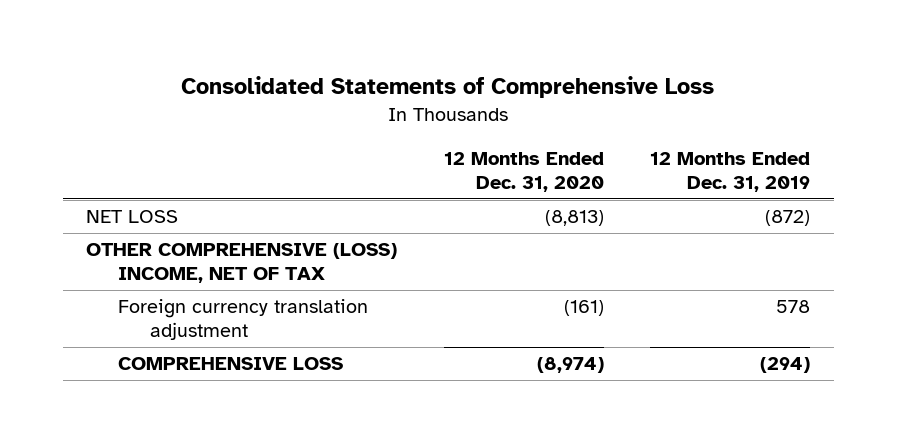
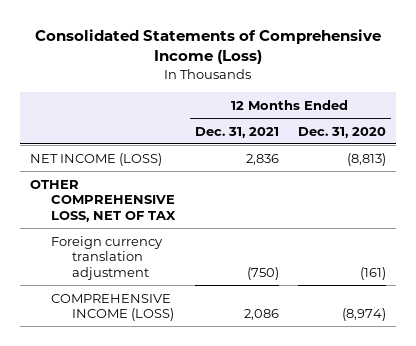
- Consolidated Statements of Comprehensive Loss
+ Consolidated Statements of Comprehensive Income (Loss)
- | 12 Months Ended Dec. 31, 2020 | 12 Months Ended Dec. 31, 2019
+ | 12 Months Ended Dec. 31, 2021 | 12 Months Ended Dec. 31, 2020
- NET LOSS | (8,813) | (872)
- OTHER COMPREHENSIVE (LOSS) INCOME, NET OF TAX
+ NET INCOME (LOSS) | 2,836 | (8,813)
+ OTHER COMPREHENSIVE LOSS, NET OF TAX
- COMPREHENSIVE LOSS | (8,974) | (294)
+ COMPREHENSIVE INCOME (LOSS) | 2,086 | (8,974)

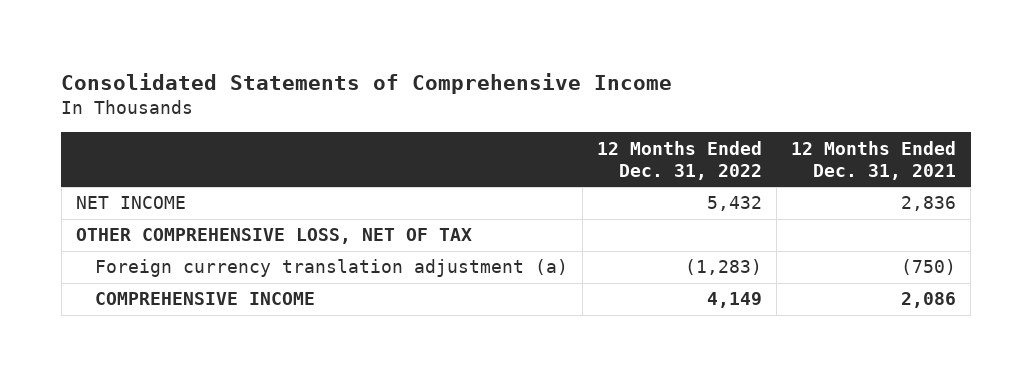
- Consolidated Statements of Comprehensive Income (Loss)
+ Consolidated Statements of Comprehensive Income
- | 12 Months Ended Dec. 31, 2021 | 12 Months Ended Dec. 31, 2020
+ | 12 Months Ended Dec. 31, 2022 | 12 Months Ended Dec. 31, 2021
- NET INCOME (LOSS) | 2,836 | (8,813)
+ NET INCOME | 5,432 | 2,836
- Foreign currency translation adjustment | (750) | (161)
- COMPREHENSIVE INCOME (LOSS) | 2,086 | (8,974)
+ Foreign currency translation adjustment (a) | (1,283) | (750)
+ COMPREHENSIVE INCOME | 4,149 | 2,086

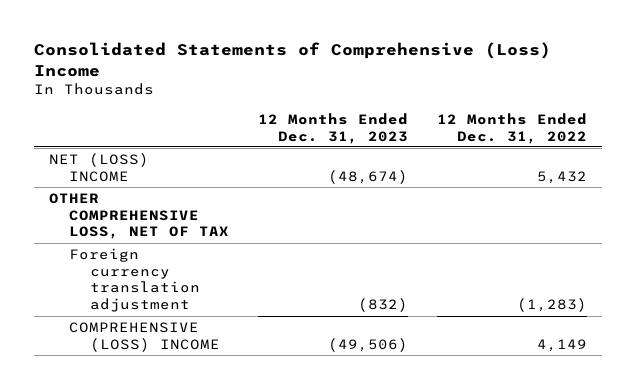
- Consolidated Statements of Comprehensive Income
+ Consolidated Statements of Comprehensive (Loss) Income
- | 12 Months Ended Dec. 31, 2022 | 12 Months Ended Dec. 31, 2021
+ | 12 Months Ended Dec. 31, 2023 | 12 Months Ended Dec. 31, 2022
- NET INCOME | 5,432 | 2,836
+ NET (LOSS) INCOME | (48,674) | 5,432
- Foreign currency translation adjustment (a) | (1,283) | (750)
- COMPREHENSIVE INCOME | 4,149 | 2,086
+ Foreign currency translation adjustment | (832) | (1,283)
+ COMPREHENSIVE (LOSS) INCOME | (49,506) | 4,149

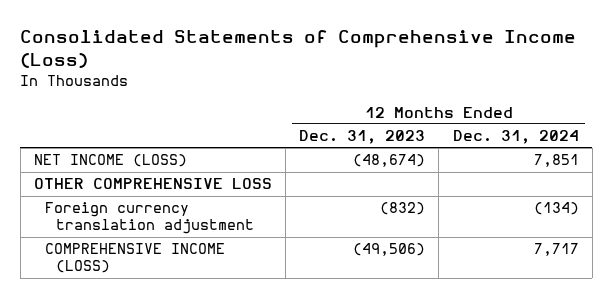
- Consolidated Statements of Comprehensive (Loss) Income
+ Consolidated Statements of Comprehensive Income (Loss)
- | 12 Months Ended Dec. 31, 2023 | 12 Months Ended Dec. 31, 2022
+ | 12 Months Ended Dec. 31, 2023 | 12 Months Ended Dec. 31, 2024
- NET (LOSS) INCOME | (48,674) | 5,432
- OTHER COMPREHENSIVE LOSS, NET OF TAX
+ NET INCOME (LOSS) | (48,674) | 7,851
+ OTHER COMPREHENSIVE LOSS
- COMPREHENSIVE (LOSS) INCOME | (49,506) | 4,149
+ COMPREHENSIVE INCOME (LOSS) | (49,506) | 7,717

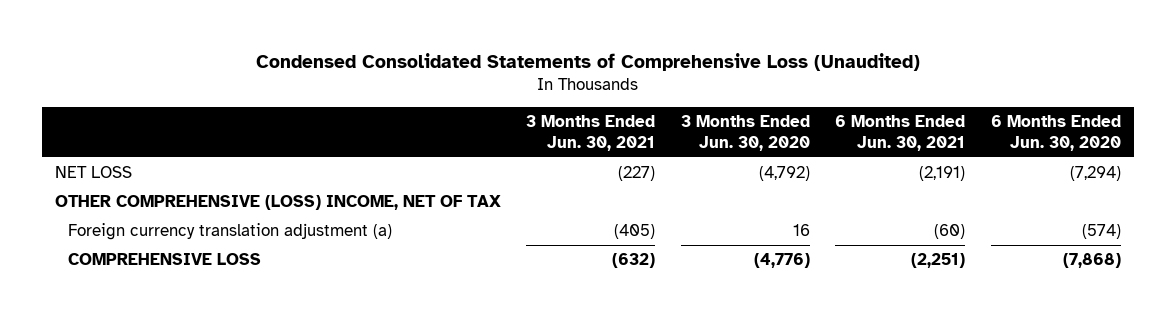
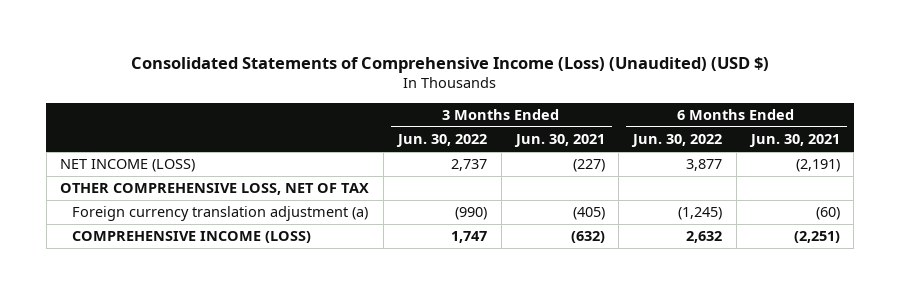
- Condensed Consolidated Statements of Comprehensive Loss (Unaudited)
+ Consolidated Statements of Comprehensive Income (Loss) (Unaudited) (USD $)
- | 3 Months Ended Jun. 30, 2021 | 3 Months Ended Jun. 30, 2020 | 6 Months Ended Jun. 30, 2021 | 6 Months Ended Jun. 30, 2020
+ | 3 Months Ended Jun. 30, 2022 | 3 Months Ended Jun. 30, 2021 | 6 Months Ended Jun. 30, 2022 | 6 Months Ended Jun. 30, 2021
- NET LOSS | (227) | (4,792) | (2,191) | (7,294)
- OTHER COMPREHENSIVE (LOSS) INCOME, NET OF TAX
+ NET INCOME (LOSS) | 2,737 | (227) | 3,877 | (2,191)
+ OTHER COMPREHENSIVE LOSS, NET OF TAX
- COMPREHENSIVE LOSS | (632) | (4,776) | (2,251) | (7,868)
+ COMPREHENSIVE INCOME (LOSS) | 1,747 | (632) | 2,632 | (2,251)

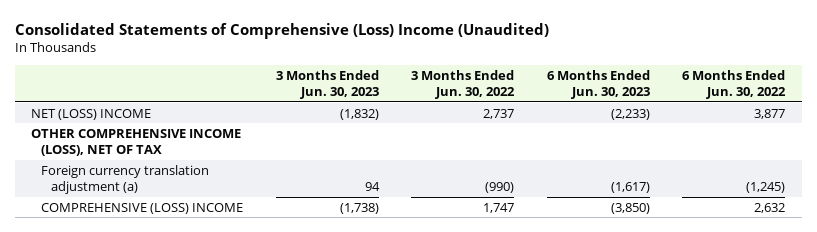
- Consolidated Statements of Comprehensive Income (Loss) (Unaudited) (USD $)
+ Consolidated Statements of Comprehensive (Loss) Income (Unaudited)
- | 3 Months Ended Jun. 30, 2022 | 3 Months Ended Jun. 30, 2021 | 6 Months Ended Jun. 30, 2022 | 6 Months Ended Jun. 30, 2021
+ | 3 Months Ended Jun. 30, 2023 | 3 Months Ended Jun. 30, 2022 | 6 Months Ended Jun. 30, 2023 | 6 Months Ended Jun. 30, 2022
- NET INCOME (LOSS) | 2,737 | (227) | 3,877 | (2,191)
- OTHER COMPREHENSIVE LOSS, NET OF TAX
+ NET (LOSS) INCOME | (1,832) | 2,737 | (2,233) | 3,877
+ OTHER COMPREHENSIVE INCOME (LOSS), NET OF TAX
- COMPREHENSIVE INCOME (LOSS) | 1,747 | (632) | 2,632 | (2,251)
+ COMPREHENSIVE (LOSS) INCOME | (1,738) | 1,747 | (3,850) | 2,632

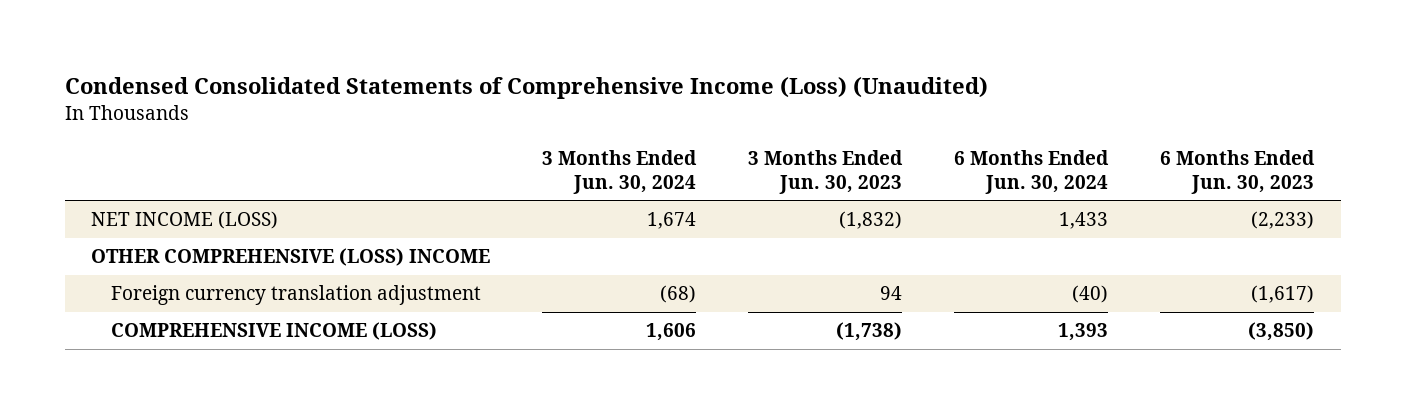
- Consolidated Statements of Comprehensive (Loss) Income (Unaudited)
+ Condensed Consolidated Statements of Comprehensive Income (Loss) (Unaudited)
- | 3 Months Ended Jun. 30, 2023 | 3 Months Ended Jun. 30, 2022 | 6 Months Ended Jun. 30, 2023 | 6 Months Ended Jun. 30, 2022
+ | 3 Months Ended Jun. 30, 2024 | 3 Months Ended Jun. 30, 2023 | 6 Months Ended Jun. 30, 2024 | 6 Months Ended Jun. 30, 2023
- NET (LOSS) INCOME | (1,832) | 2,737 | (2,233) | 3,877
- OTHER COMPREHENSIVE INCOME (LOSS), NET OF TAX
- Foreign currency translation adjustment (a) | 94 | (990) | (1,617) | (1,245)
- COMPREHENSIVE (LOSS) INCOME | (1,738) | 1,747 | (3,850) | 2,632
+ NET INCOME (LOSS) | 1,674 | (1,832) | 1,433 | (2,233)
+ OTHER COMPREHENSIVE (LOSS) INCOME
+ Foreign currency translation adjustment | (68) | 94 | (40) | (1,617)
+ COMPREHENSIVE INCOME (LOSS) | 1,606 | (1,738) | 1,393 | (3,850)

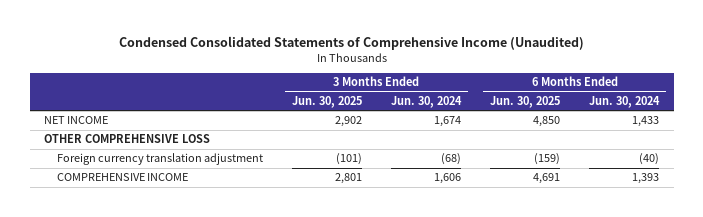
- Condensed Consolidated Statements of Comprehensive Income (Loss) (Unaudited)
+ Condensed Consolidated Statements of Comprehensive Income (Unaudited)
- | 3 Months Ended Jun. 30, 2024 | 3 Months Ended Jun. 30, 2023 | 6 Months Ended Jun. 30, 2024 | 6 Months Ended Jun. 30, 2023
+ | 3 Months Ended Jun. 30, 2025 | 3 Months Ended Jun. 30, 2024 | 6 Months Ended Jun. 30, 2025 | 6 Months Ended Jun. 30, 2024
- NET INCOME (LOSS) | 1,674 | (1,832) | 1,433 | (2,233)
- OTHER COMPREHENSIVE (LOSS) INCOME
+ NET INCOME | 2,902 | 1,674 | 4,850 | 1,433
+ OTHER COMPREHENSIVE LOSS
- COMPREHENSIVE INCOME (LOSS) | 1,606 | (1,738) | 1,393 | (3,850)
+ COMPREHENSIVE INCOME | 2,801 | 1,606 | 4,691 | 1,393

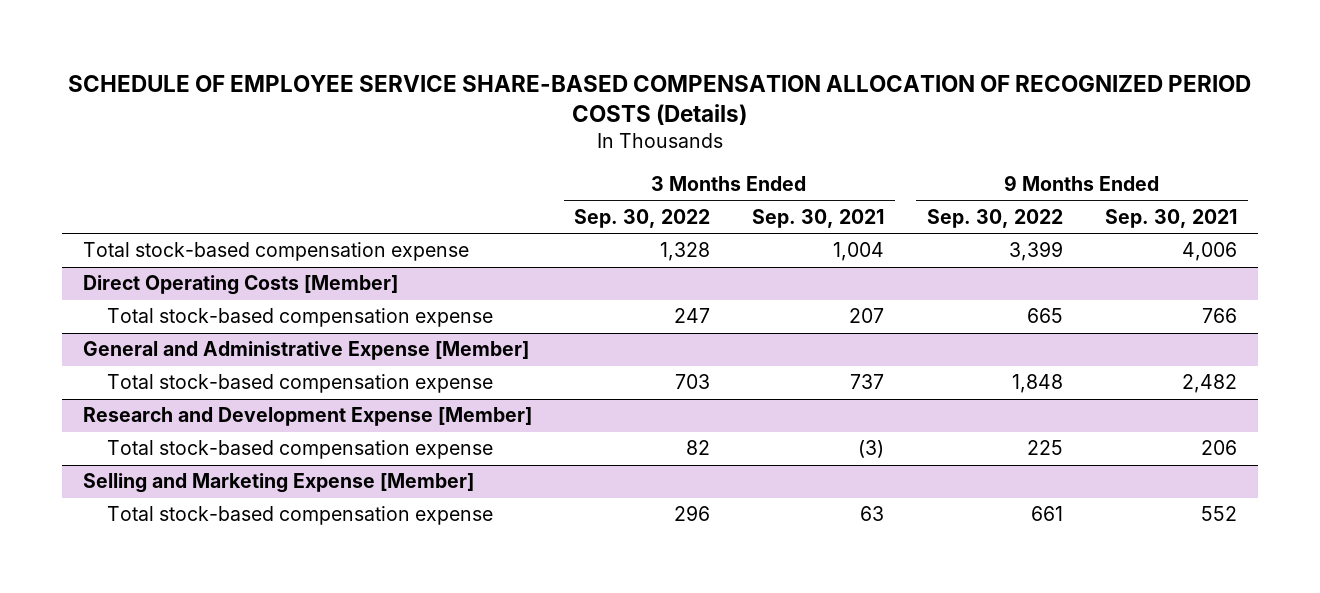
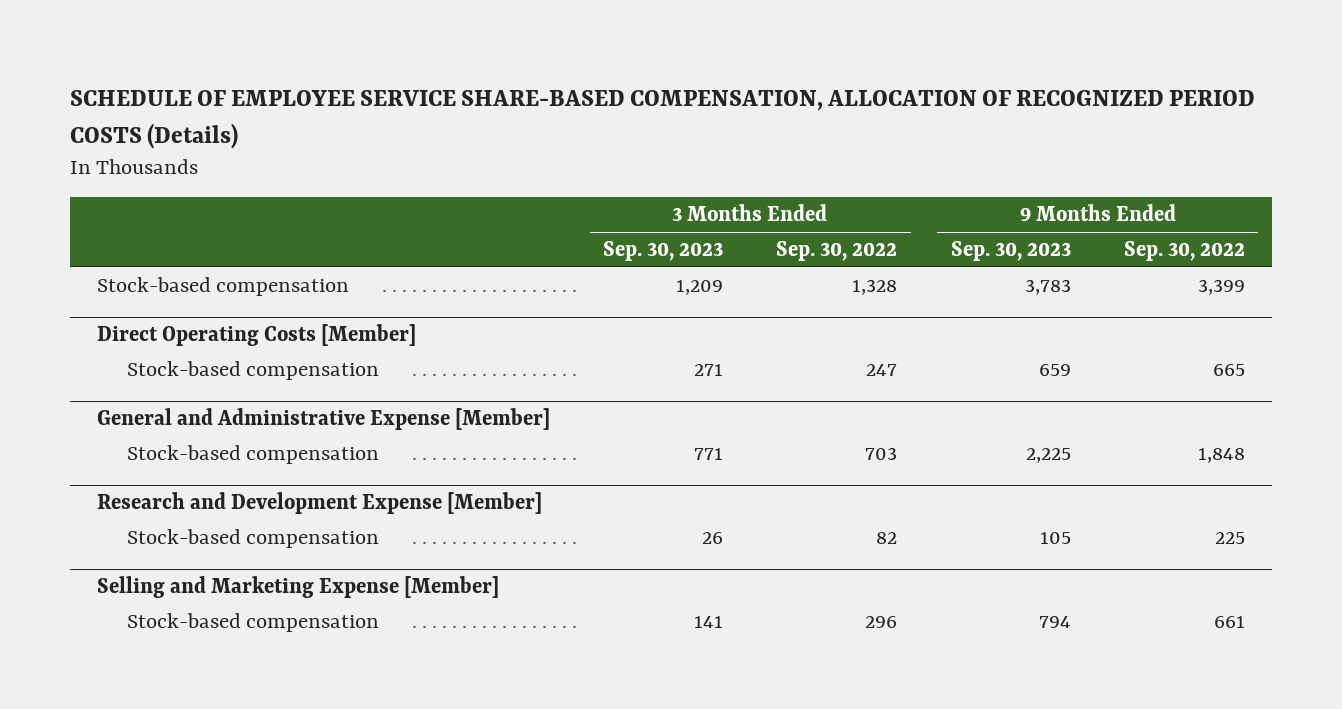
- SCHEDULE OF EMPLOYEE SERVICE SHARE-BASED COMPENSATION ALLOCATION OF RECOGNIZED PERIOD COSTS (Details)
+ SCHEDULE OF EMPLOYEE SERVICE SHARE-BASED COMPENSATION, ALLOCATION OF RECOGNIZED PERIOD COSTS (Details)
- | 3 Months Ended Sep. 30, 2022 | 3 Months Ended Sep. 30, 2021 | 9 Months Ended Sep. 30, 2022 | 9 Months Ended Sep. 30, 2021
+ | 3 Months Ended Sep. 30, 2023 | 3 Months Ended Sep. 30, 2022 | 9 Months Ended Sep. 30, 2023 | 9 Months Ended Sep. 30, 2022
- Total stock-based compensation expense | 1,328 | 1,004 | 3,399 | 4,006
+ Stock-based compensation | 1,209 | 1,328 | 3,783 | 3,399
@ Direct Operating Costs [Member]
- Total stock-based compensation expense | 247 | 207 | 665 | 766
+ Stock-based compensation | 271 | 247 | 659 | 665
@ General and Administrative Expense [Member]
- Total stock-based compensation expense | 703 | 737 | 1,848 | 2,482
+ Stock-based compensation | 771 | 703 | 2,225 | 1,848
@ Research and Development Expense [Member]
- Total stock-based compensation expense | 82 | (3) | 225 | 206
+ Stock-based compensation | 26 | 82 | 105 | 225
@ Selling and Marketing Expense [Member]
- Total stock-based compensation expense | 296 | 63 | 661 | 552
+ Stock-based compensation | 141 | 296 | 794 | 661

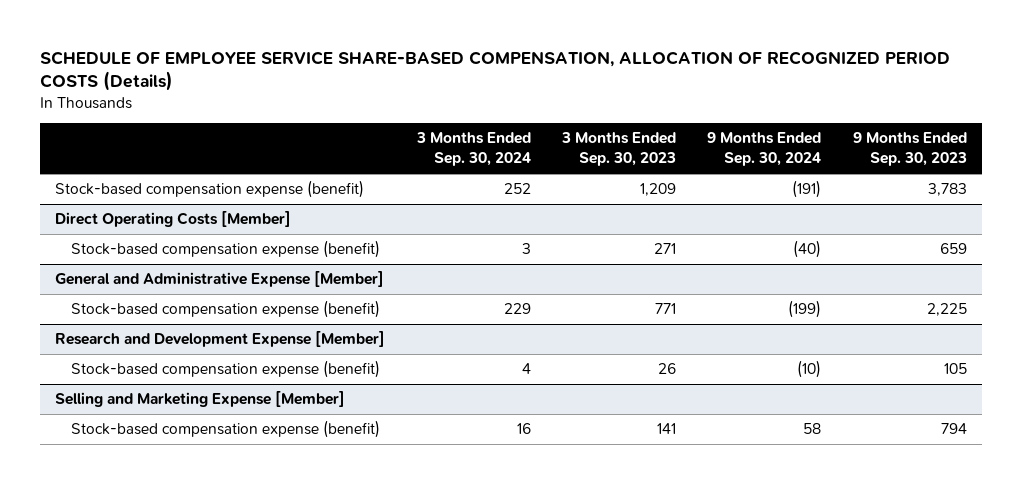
- | 3 Months Ended Sep. 30, 2023 | 3 Months Ended Sep. 30, 2022 | 9 Months Ended Sep. 30, 2023 | 9 Months Ended Sep. 30, 2022
+ | 3 Months Ended Sep. 30, 2024 | 3 Months Ended Sep. 30, 2023 | 9 Months Ended Sep. 30, 2024 | 9 Months Ended Sep. 30, 2023
- Stock-based compensation | 1,209 | 1,328 | 3,783 | 3,399
+ Stock-based compensation expense (benefit) | 252 | 1,209 | (191) | 3,783
@ Direct Operating Costs [Member]
- Stock-based compensation | 271 | 247 | 659 | 665
+ Stock-based compensation expense (benefit) | 3 | 271 | (40) | 659
@ General and Administrative Expense [Member]
- Stock-based compensation | 771 | 703 | 2,225 | 1,848
+ Stock-based compensation expense (benefit) | 229 | 771 | (199) | 2,225
@ Research and Development Expense [Member]
- Stock-based compensation | 26 | 82 | 105 | 225
+ Stock-based compensation expense (benefit) | 4 | 26 | (10) | 105
@ Selling and Marketing Expense [Member]
- Stock-based compensation | 141 | 296 | 794 | 661
+ Stock-based compensation expense (benefit) | 16 | 141 | 58 | 794

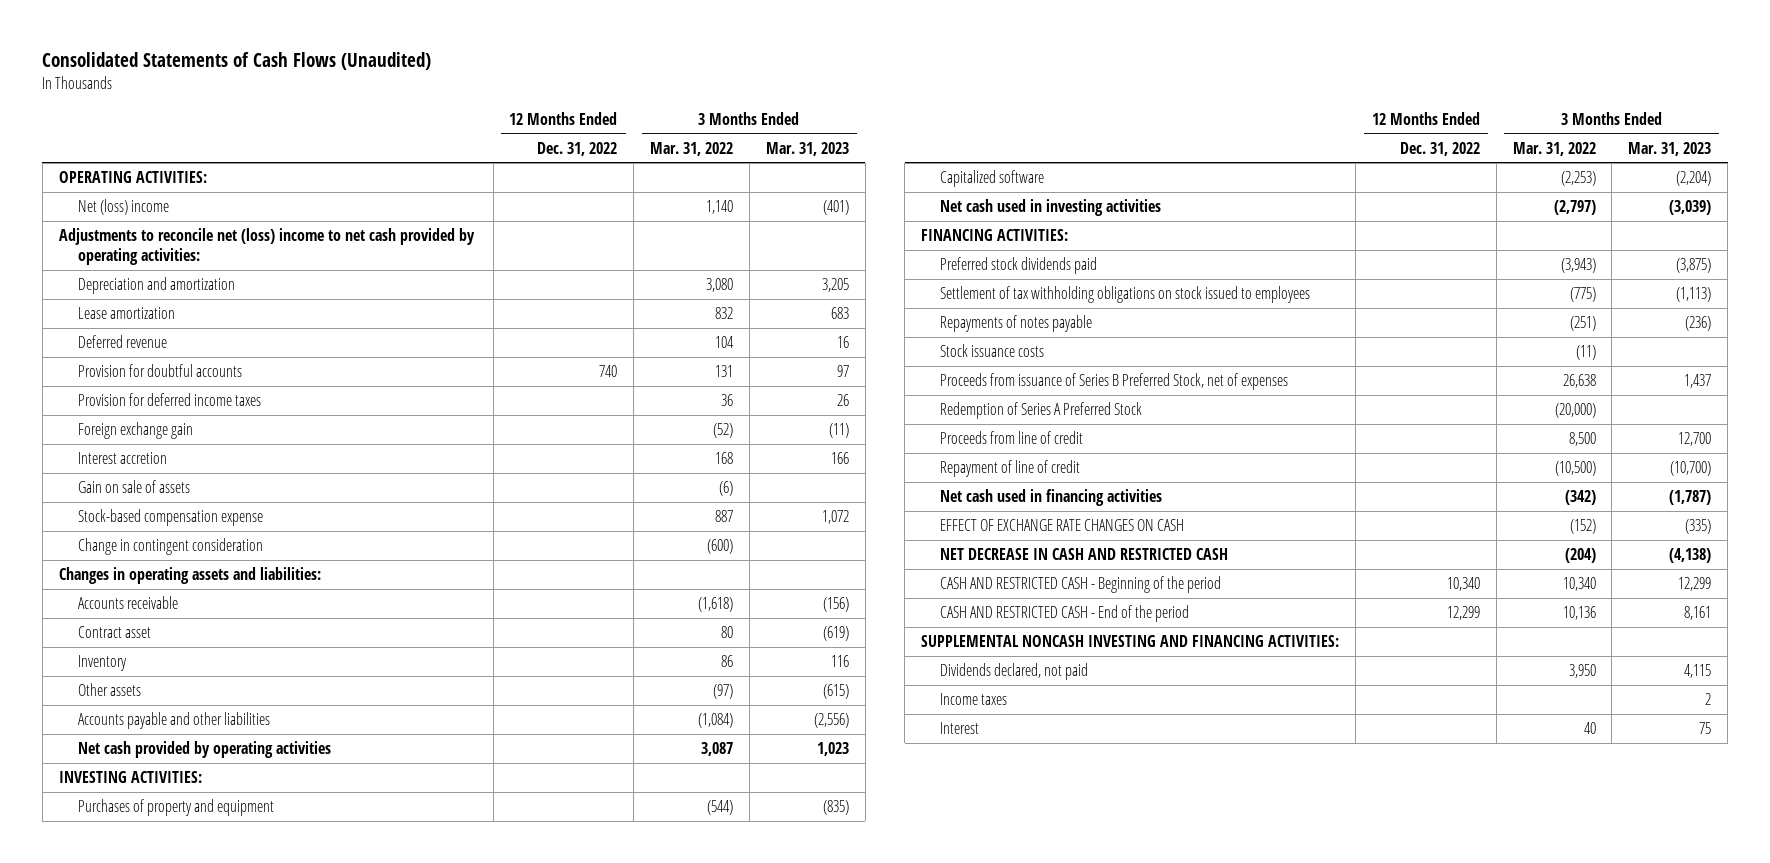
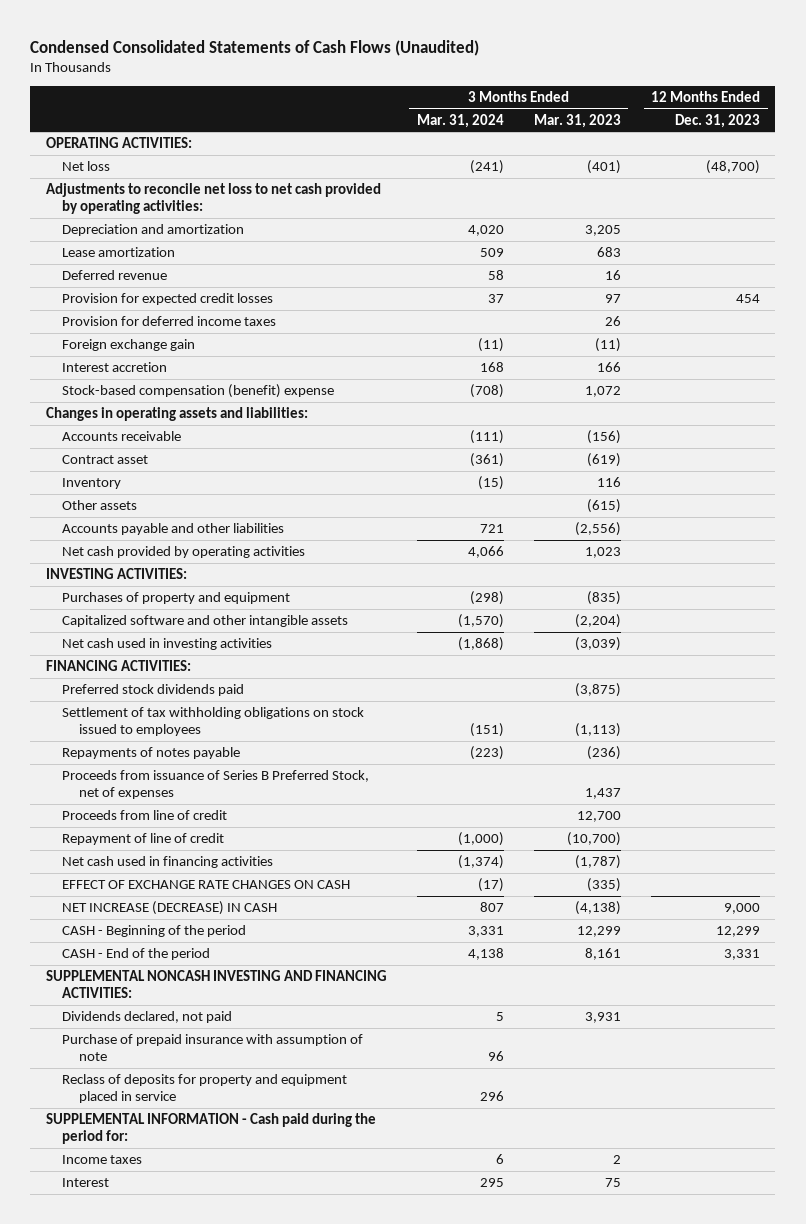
- Consolidated Statements of Cash Flows (Unaudited)
+ Condensed Consolidated Statements of Cash Flows (Unaudited)
- | 12 Months Ended Dec. 31, 2022 | 3 Months Ended Mar. 31, 2022 | 3 Months Ended Mar. 31, 2023
+ | 3 Months Ended Mar. 31, 2024 | 3 Months Ended Mar. 31, 2023 | 12 Months Ended Dec. 31, 2023
- Net (loss) income | | 1,140 | (401)
- Adjustments to reconcile net (loss) income to net cash provided by operating activities:
+ Net loss | (241) | (401) | (48,700)
+ Adjustments to reconcile net loss to net cash provided by operating activities:
- Provision for doubtful accounts | 740 | 131 | 97
+ Provision for expected credit losses | 37 | 97 | 454
- Gain on sale of assets | | (6) |
- Stock-based compensation expense | | 887 | 1,072
- Change in contingent consideration | | (600) |
+ Stock-based compensation (benefit) expense | (708) | 1,072 |
- Capitalized software | | (2,253) | (2,204)
+ Capitalized software and other intangible assets | (1,570) | (2,204) |
- Stock issuance costs | | (11) |
- Redemption of Series A Preferred Stock | | (20,000) |
- NET DECREASE IN CASH AND RESTRICTED CASH | | (204) | (4,138)
- CASH AND RESTRICTED CASH - Beginning of the period | 10,340 | 10,340 | 12,299
- CASH AND RESTRICTED CASH - End of the period | 12,299 | 10,136 | 8,161
+ NET INCREASE (DECREASE) IN CASH | 807 | (4,138) | 9,000
+ CASH - Beginning of the period | 3,331 | 12,299 | 12,299
+ CASH - End of the period | 4,138 | 8,161 | 3,331
- Dividends declared, not paid | | 3,950 | 4,115
+ Dividends declared, not paid | 5 | 3,931 |
+ Purchase of prepaid insurance with assumption of note | 96 | |
+ Reclass of deposits for property and equipment placed in service | 296 | |
+ SUPPLEMENTAL INFORMATION - Cash paid during the period for:

